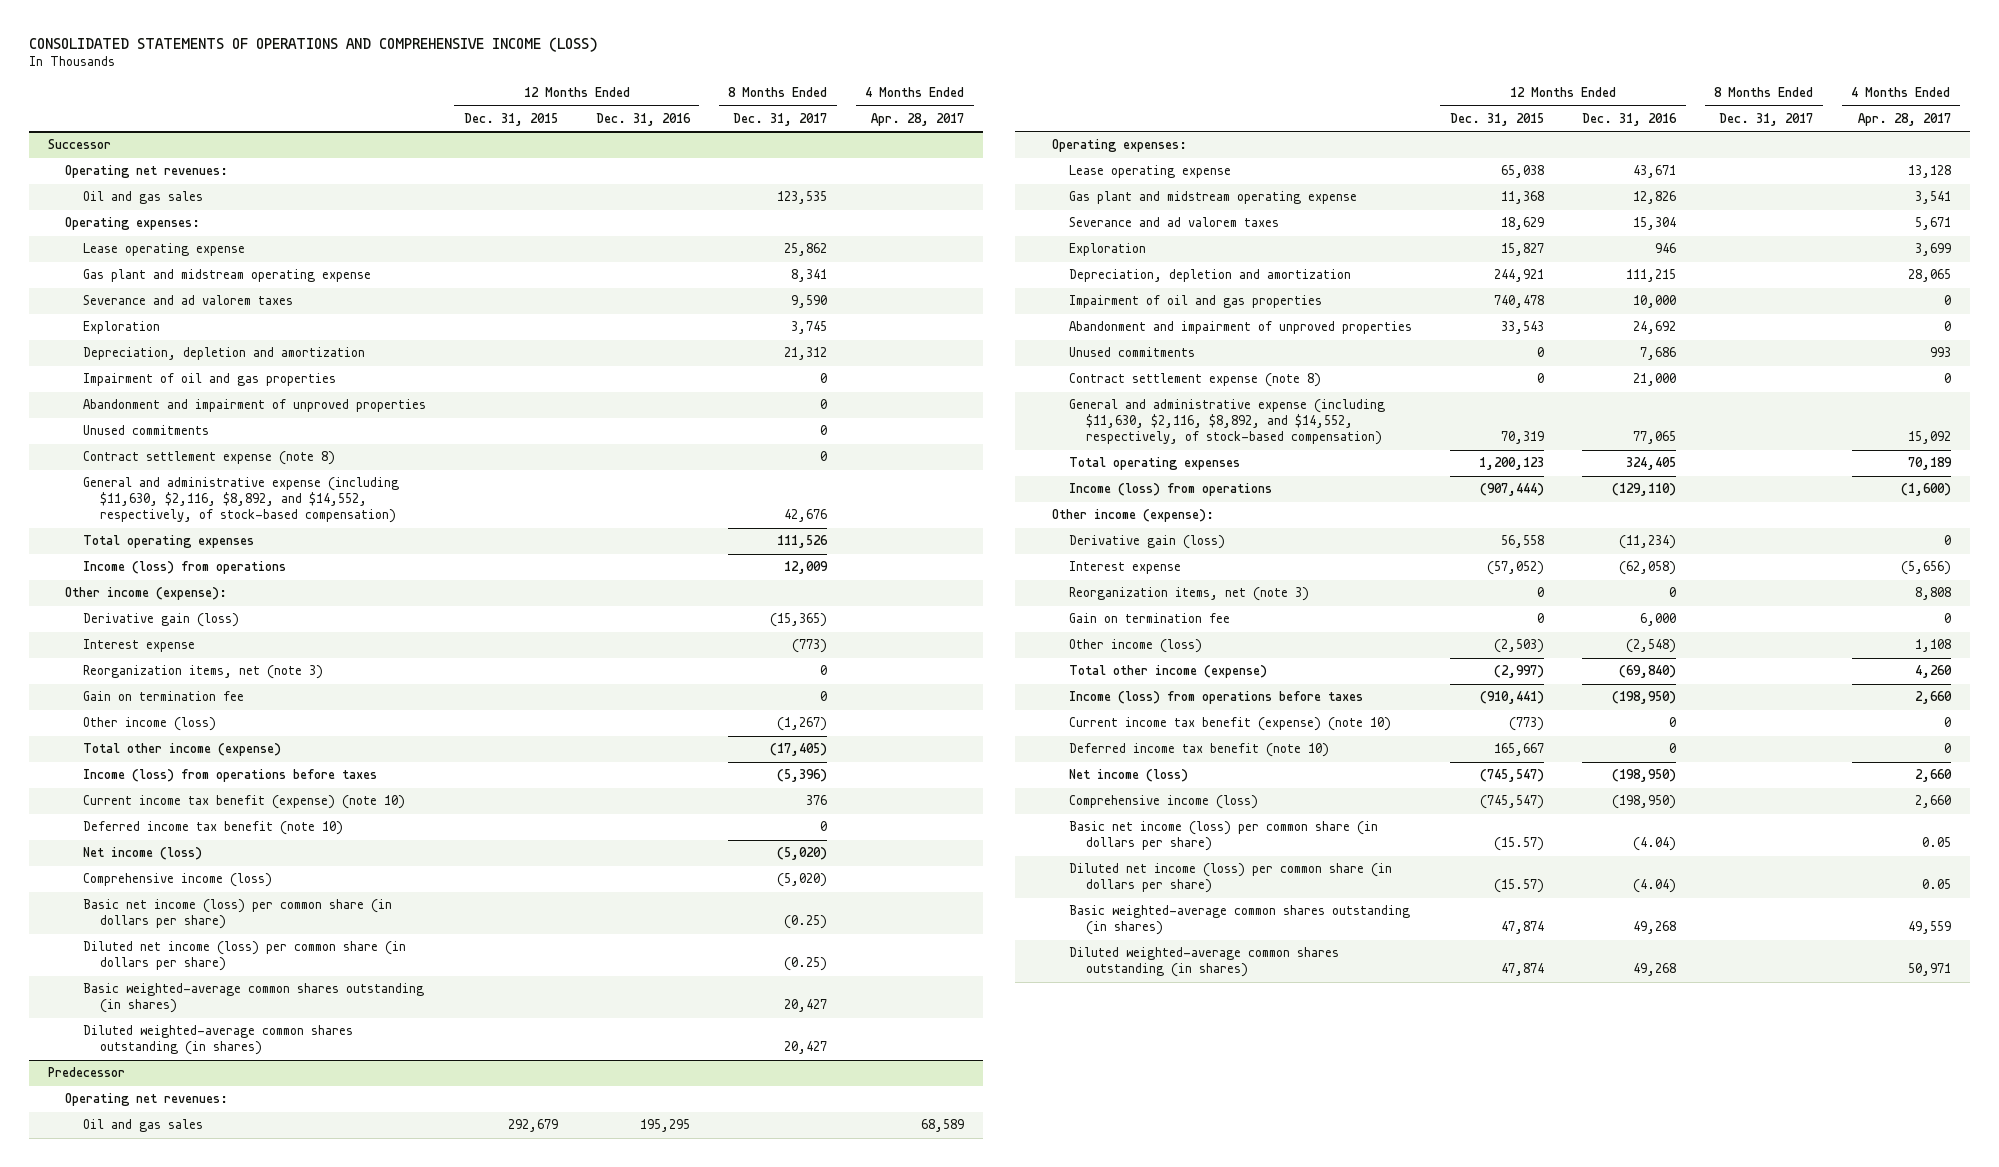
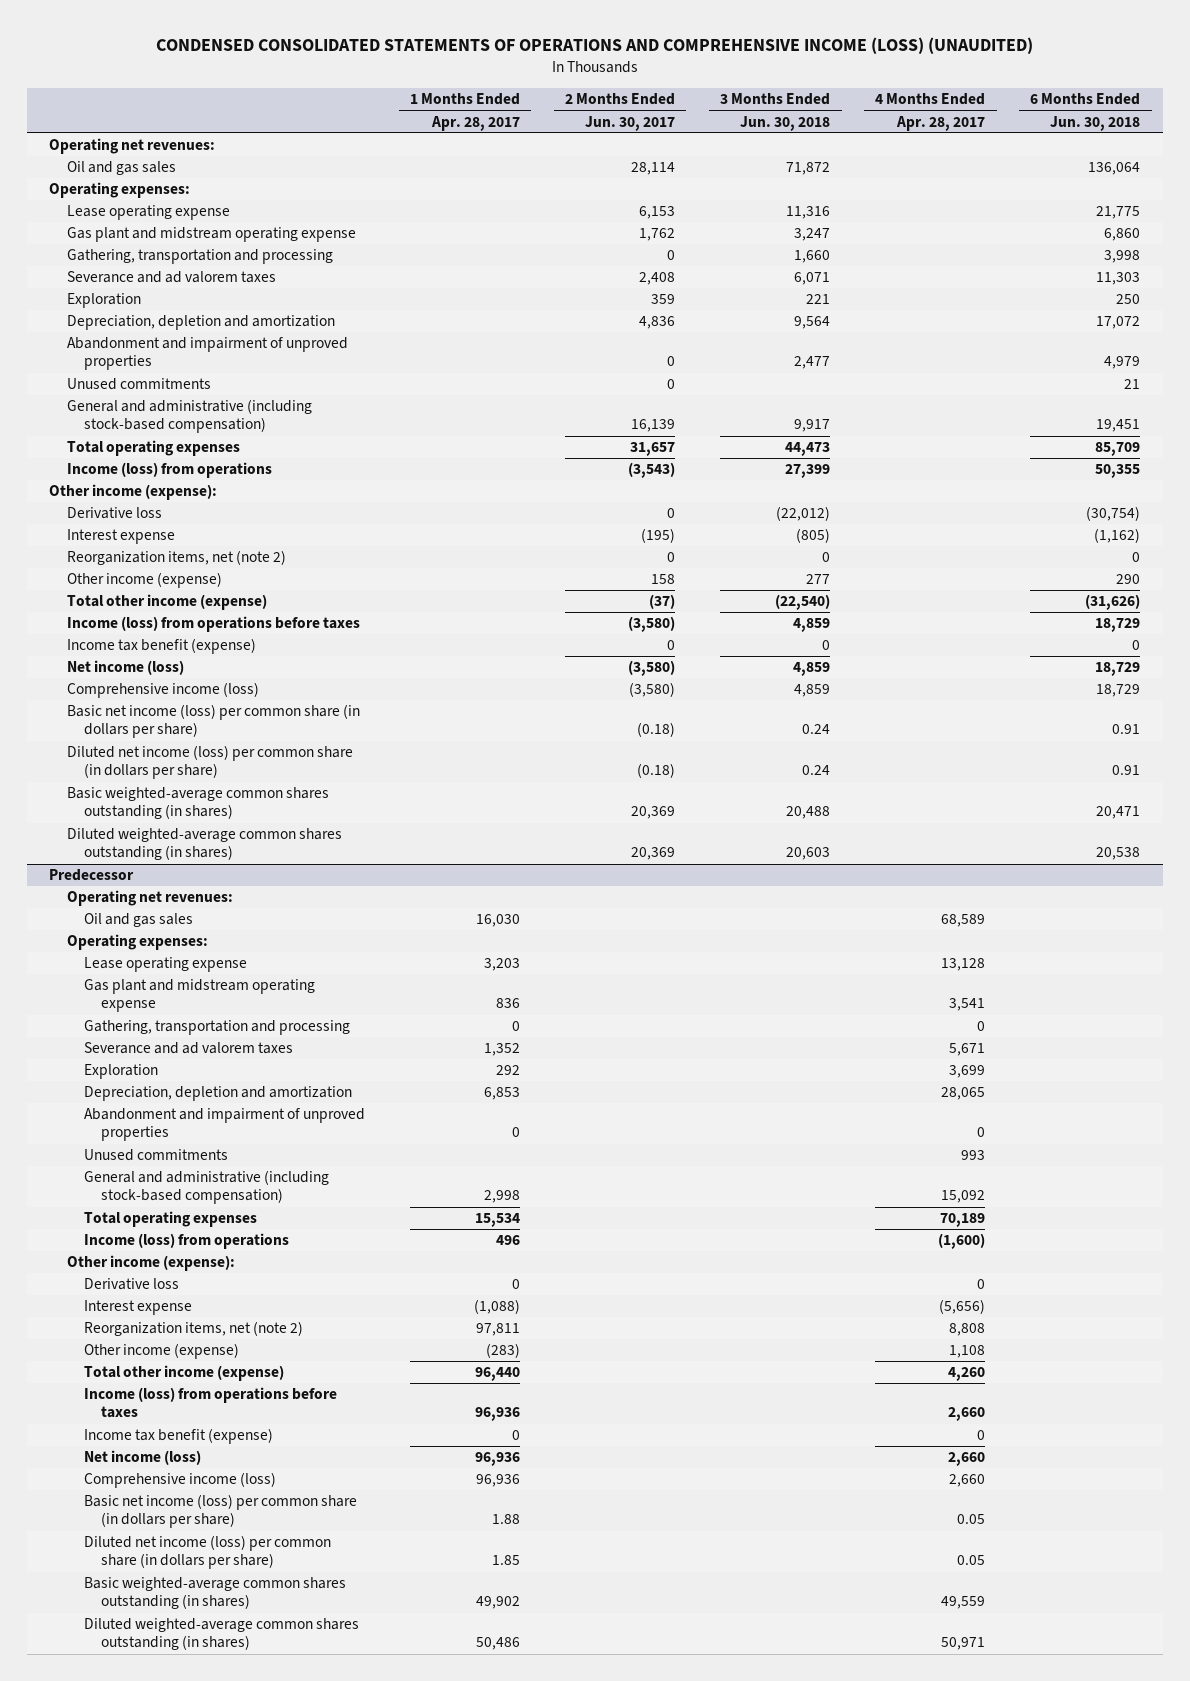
- CONSOLIDATED STATEMENTS OF OPERATIONS AND COMPREHENSIVE INCOME (LOSS)
+ CONDENSED CONSOLIDATED STATEMENTS OF OPERATIONS AND COMPREHENSIVE INCOME (LOSS) (UNAUDITED)
- | 12 Months Ended Dec. 31, 2015 | 12 Months Ended Dec. 31, 2016 | 8 Months Ended Dec. 31, 2017 | 4 Months Ended Apr. 28, 2017
+ | 1 Months Ended Apr. 28, 2017 | 2 Months Ended Jun. 30, 2017 | 3 Months Ended Jun. 30, 2018 | 4 Months Ended Apr. 28, 2017 | 6 Months Ended Jun. 30, 2018
- Successor
- Operating net revenues:
- Oil and gas sales | | | 123,535 |
- Operating expenses:
- Lease operating expense | | | 25,862 |
- Gas plant and midstream operating expense | | | 8,341 |
- Severance and ad valorem taxes | | | 9,590 |
- Exploration | | | 3,745 |
- Depreciation, depletion and amortization | | | 21,312 |
- Impairment of oil and gas properties | | | 0 |
- Abandonment and impairment of unproved properties | | | 0 |
- Unused commitments | | | 0 |
- Contract settlement expense (note 8) | | | 0 |
- General and administrative expense (including $11,630, $2,116, $8,892, and $14,552, respectively, of stock-based compensation) | | | 42,676 |
- Total operating expenses | | | 111,526 |
- Income (loss) from operations | | | 12,009 |
- Other income (expense):
- Derivative gain (loss) | | | (15,365) |
- Interest expense | | | (773) |
- Reorganization items, net (note 3) | | | 0 |
- Gain on termination fee | | | 0 |
- Other income (loss) | | | (1,267) |
- Total other income (expense) | | | (17,405) |
- Income (loss) from operations before taxes | | | (5,396) |
- Current income tax benefit (expense) (note 10) | | | 376 |
- Deferred income tax benefit (note 10) | | | 0 |
- Net income (loss) | | | (5,020) |
- Comprehensive income (loss) | | | (5,020) |
- Basic net income (loss) per common share (in dollars per share) | | | (0.25) |
- Diluted net income (loss) per common share (in dollars per share) | | | (0.25) |
- Basic weighted-average common shares outstanding (in shares) | | | 20,427 |
- Diluted weighted-average common shares outstanding (in shares) | | | 20,427 |
+ Operating net revenues:
+ Oil and gas sales | | 28,114 | 71,872 | | 136,064
+ Operating expenses:
+ Lease operating expense | | 6,153 | 11,316 | | 21,775
+ Gas plant and midstream operating expense | | 1,762 | 3,247 | | 6,860
+ Gathering, transportation and processing | | 0 | 1,660 | | 3,998
+ Severance and ad valorem taxes | | 2,408 | 6,071 | | 11,303
+ Exploration | | 359 | 221 | | 250
+ Depreciation, depletion and amortization | | 4,836 | 9,564 | | 17,072
+ Abandonment and impairment of unproved properties | | 0 | 2,477 | | 4,979
+ Unused commitments | | 0 | | | 21
+ General and administrative (including stock-based compensation) | | 16,139 | 9,917 | | 19,451
+ Total operating expenses | | 31,657 | 44,473 | | 85,709
+ Income (loss) from operations | | (3,543) | 27,399 | | 50,355
+ Other income (expense):
+ Derivative loss | | 0 | (22,012) | | (30,754)
+ Interest expense | | (195) | (805) | | (1,162)
+ Reorganization items, net (note 2) | | 0 | 0 | | 0
+ Other income (expense) | | 158 | 277 | | 290
+ Total other income (expense) | | (37) | (22,540) | | (31,626)
+ Income (loss) from operations before taxes | | (3,580) | 4,859 | | 18,729
+ Income tax benefit (expense) | | 0 | 0 | | 0
+ Net income (loss) | | (3,580) | 4,859 | | 18,729
+ Comprehensive income (loss) | | (3,580) | 4,859 | | 18,729
+ Basic net income (loss) per common share (in dollars per share) | | (0.18) | 0.24 | | 0.91
+ Diluted net income (loss) per common share (in dollars per share) | | (0.18) | 0.24 | | 0.91
+ Basic weighted-average common shares outstanding (in shares) | | 20,369 | 20,488 | | 20,471
+ Diluted weighted-average common shares outstanding (in shares) | | 20,369 | 20,603 | | 20,538
@ Predecessor
+ Gathering, transportation and processing | 0 | | | 0 |
- Impairment of oil and gas properties | 740,478 | 10,000 | | 0
- Contract settlement expense (note 8) | 0 | 21,000 | | 0
- General and administrative expense (including $11,630, $2,116, $8,892, and $14,552, respectively, of stock-based compensation) | 70,319 | 77,065 | | 15,092
+ General and administrative (including stock-based compensation) | 2,998 | | | 15,092 |
- Derivative gain (loss) | 56,558 | (11,234) | | 0
+ Derivative loss | 0 | | | 0 |
- Reorganization items, net (note 3) | 0 | 0 | | 8,808
- Gain on termination fee | 0 | 6,000 | | 0
- Other income (loss) | (2,503) | (2,548) | | 1,108
+ Reorganization items, net (note 2) | 97,811 | | | 8,808 |
+ Other income (expense) | (283) | | | 1,108 |
- Current income tax benefit (expense) (note 10) | (773) | 0 | | 0
- Deferred income tax benefit (note 10) | 165,667 | 0 | | 0
+ Income tax benefit (expense) | 0 | | | 0 |

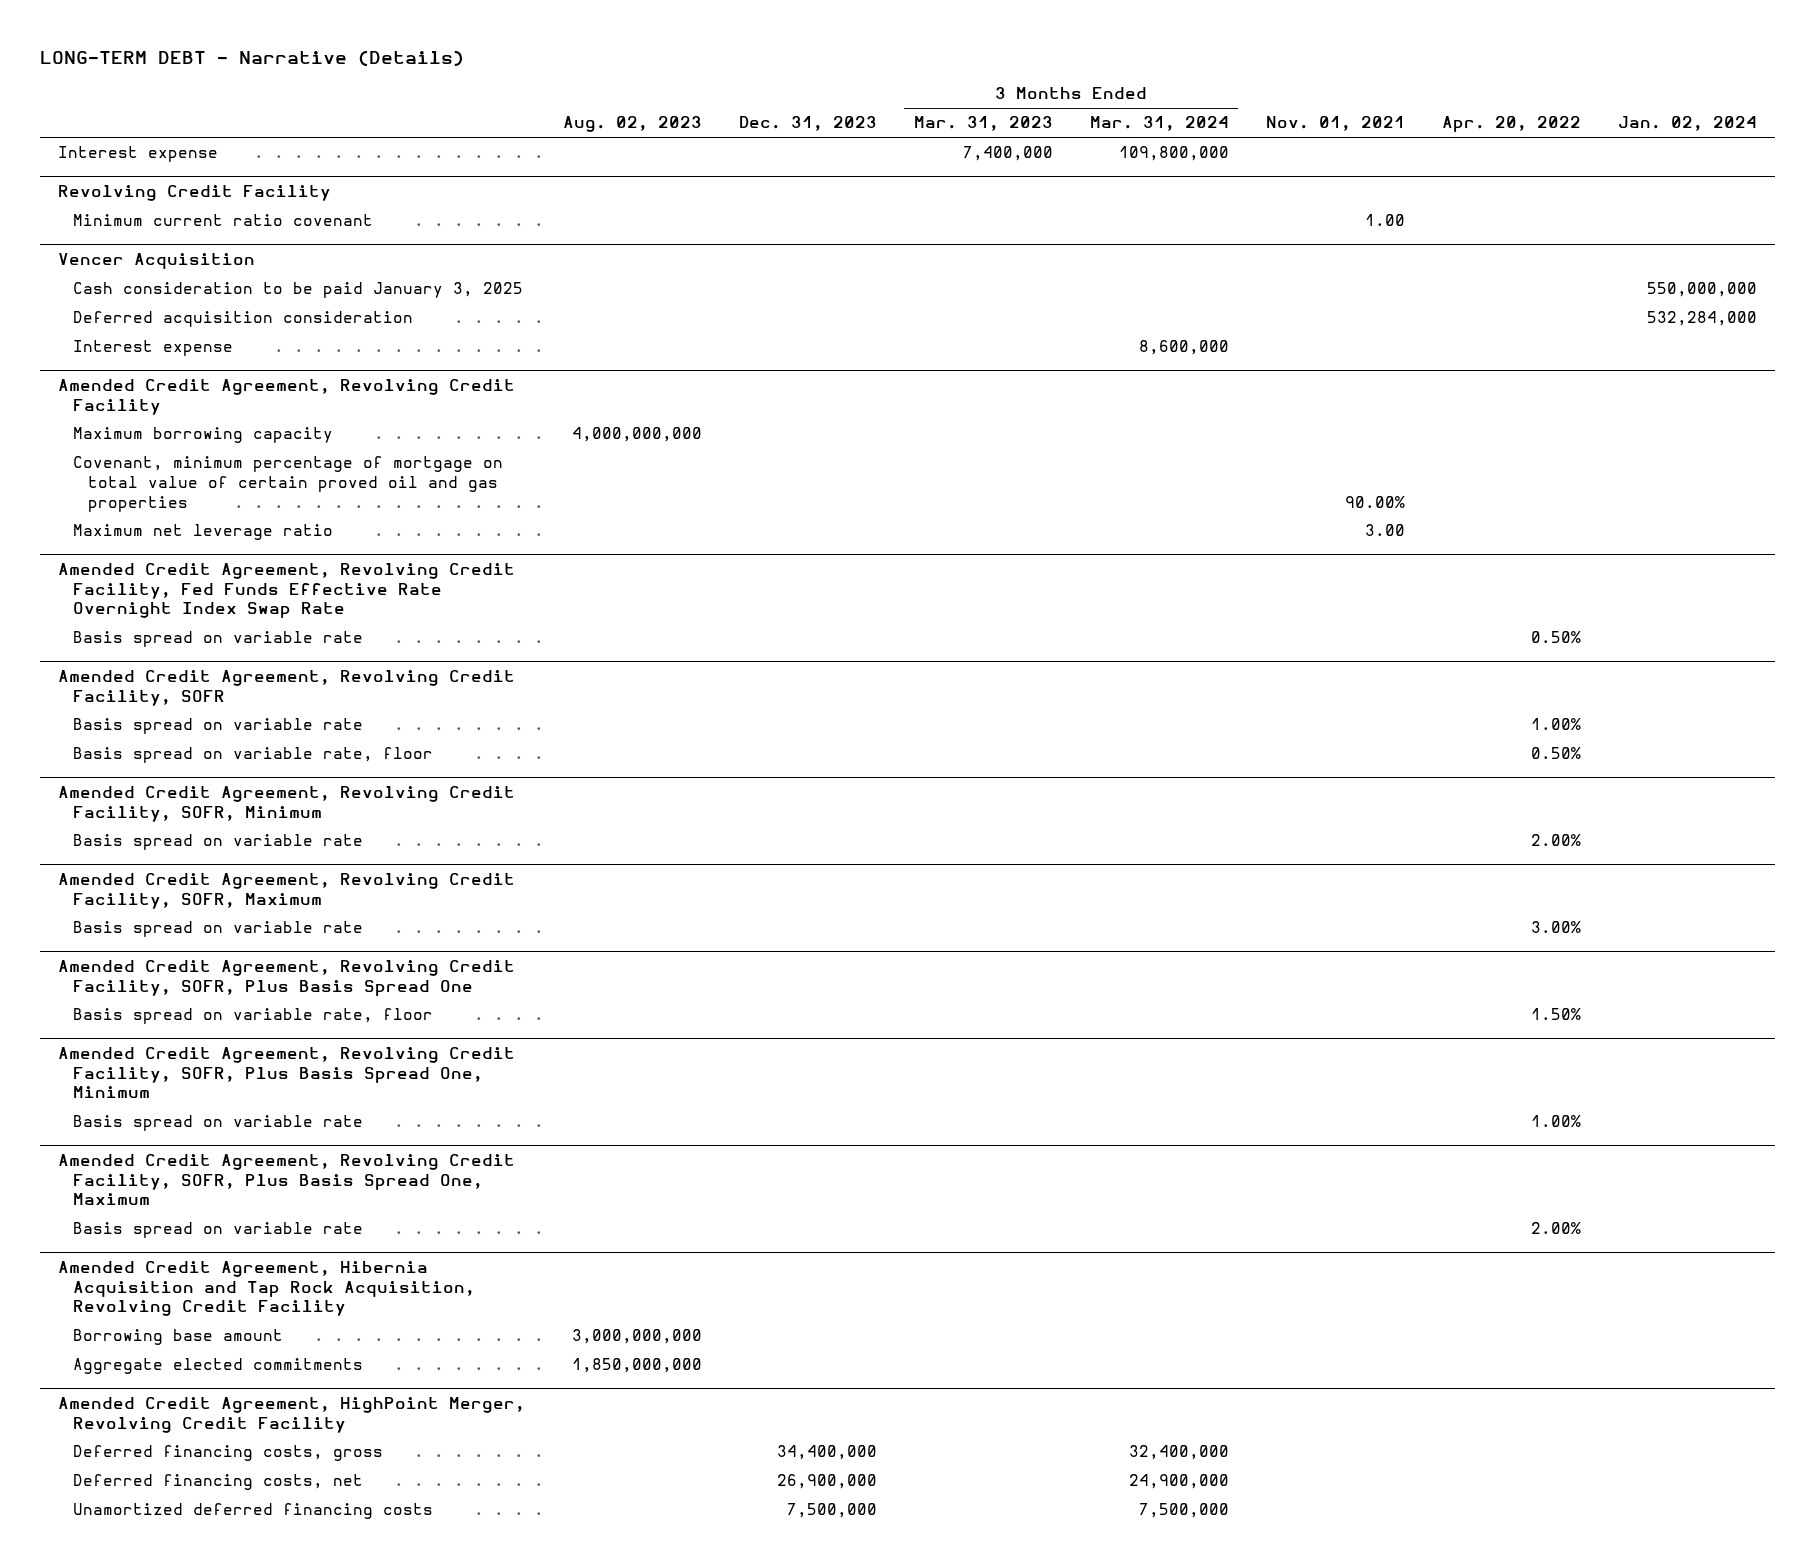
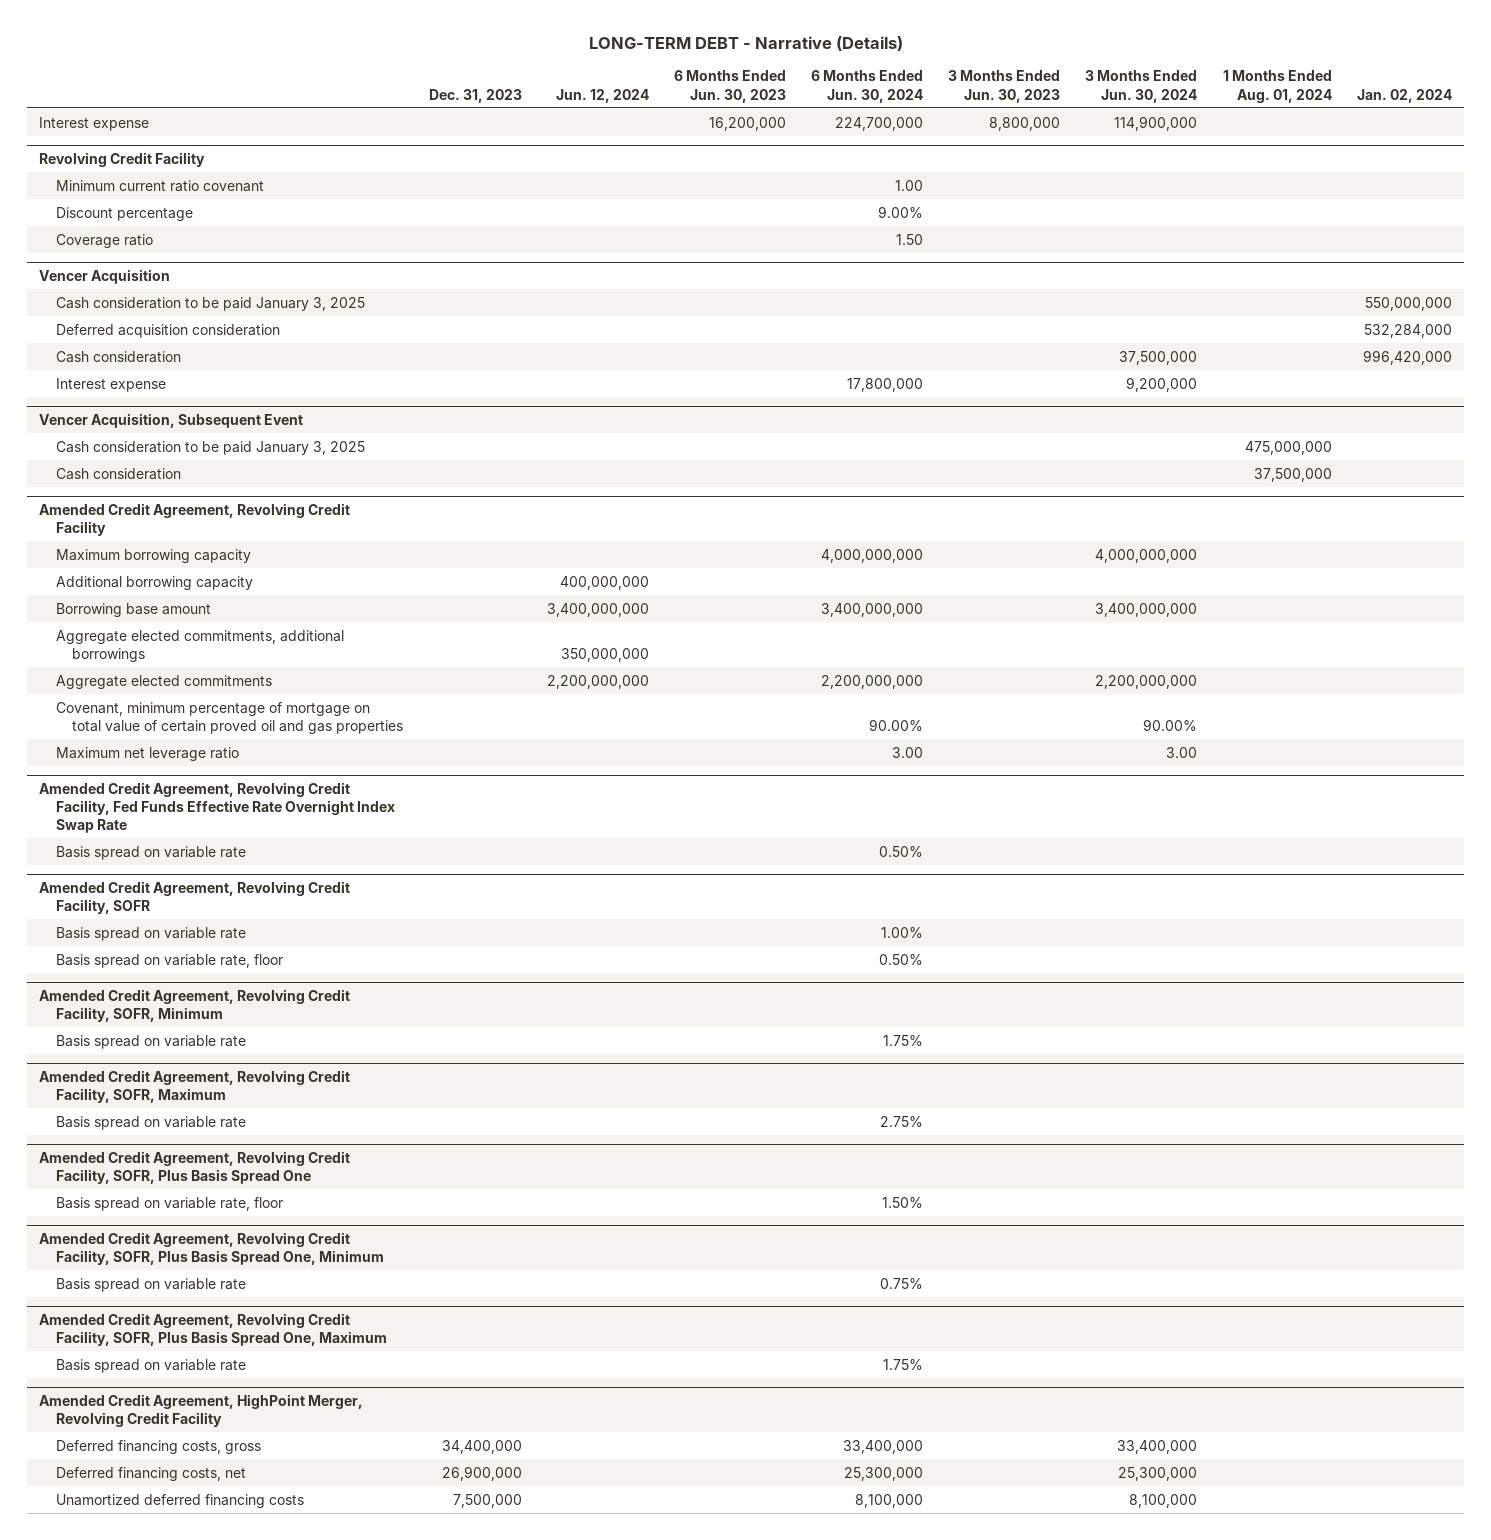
- | Aug. 02, 2023 | Dec. 31, 2023 | 3 Months Ended Mar. 31, 2023 | 3 Months Ended Mar. 31, 2024 | Nov. 01, 2021 | Apr. 20, 2022 | Jan. 02, 2024
+ | Dec. 31, 2023 | Jun. 12, 2024 | 6 Months Ended Jun. 30, 2023 | 6 Months Ended Jun. 30, 2024 | 3 Months Ended Jun. 30, 2023 | 3 Months Ended Jun. 30, 2024 | 1 Months Ended Aug. 01, 2024 | Jan. 02, 2024
@ Revolving Credit Facility
+ Discount percentage | | | | 9.00% | | | |
+ Coverage ratio | | | | 1.50 | | | |
@ Vencer Acquisition
+ Cash consideration | | | | | | 37,500,000 | | 996,420,000
+ Vencer Acquisition, Subsequent Event
+ Cash consideration to be paid January 3, 2025 | | | | | | | 475,000,000 |
+ Cash consideration | | | | | | | 37,500,000 |
@ Amended Credit Agreement, Revolving Credit Facility
+ Additional borrowing capacity | | 400,000,000 | | | | | |
+ Borrowing base amount | | 3,400,000,000 | | 3,400,000,000 | | 3,400,000,000 | |
+ Aggregate elected commitments, additional borrowings | | 350,000,000 | | | | | |
+ Aggregate elected commitments | | 2,200,000,000 | | 2,200,000,000 | | 2,200,000,000 | |
- Amended Credit Agreement, Hibernia Acquisition and Tap Rock Acquisition, Revolving Credit Facility
- Borrowing base amount | 3,000,000,000 | | | | | |
- Aggregate elected commitments | 1,850,000,000 | | | | | |

